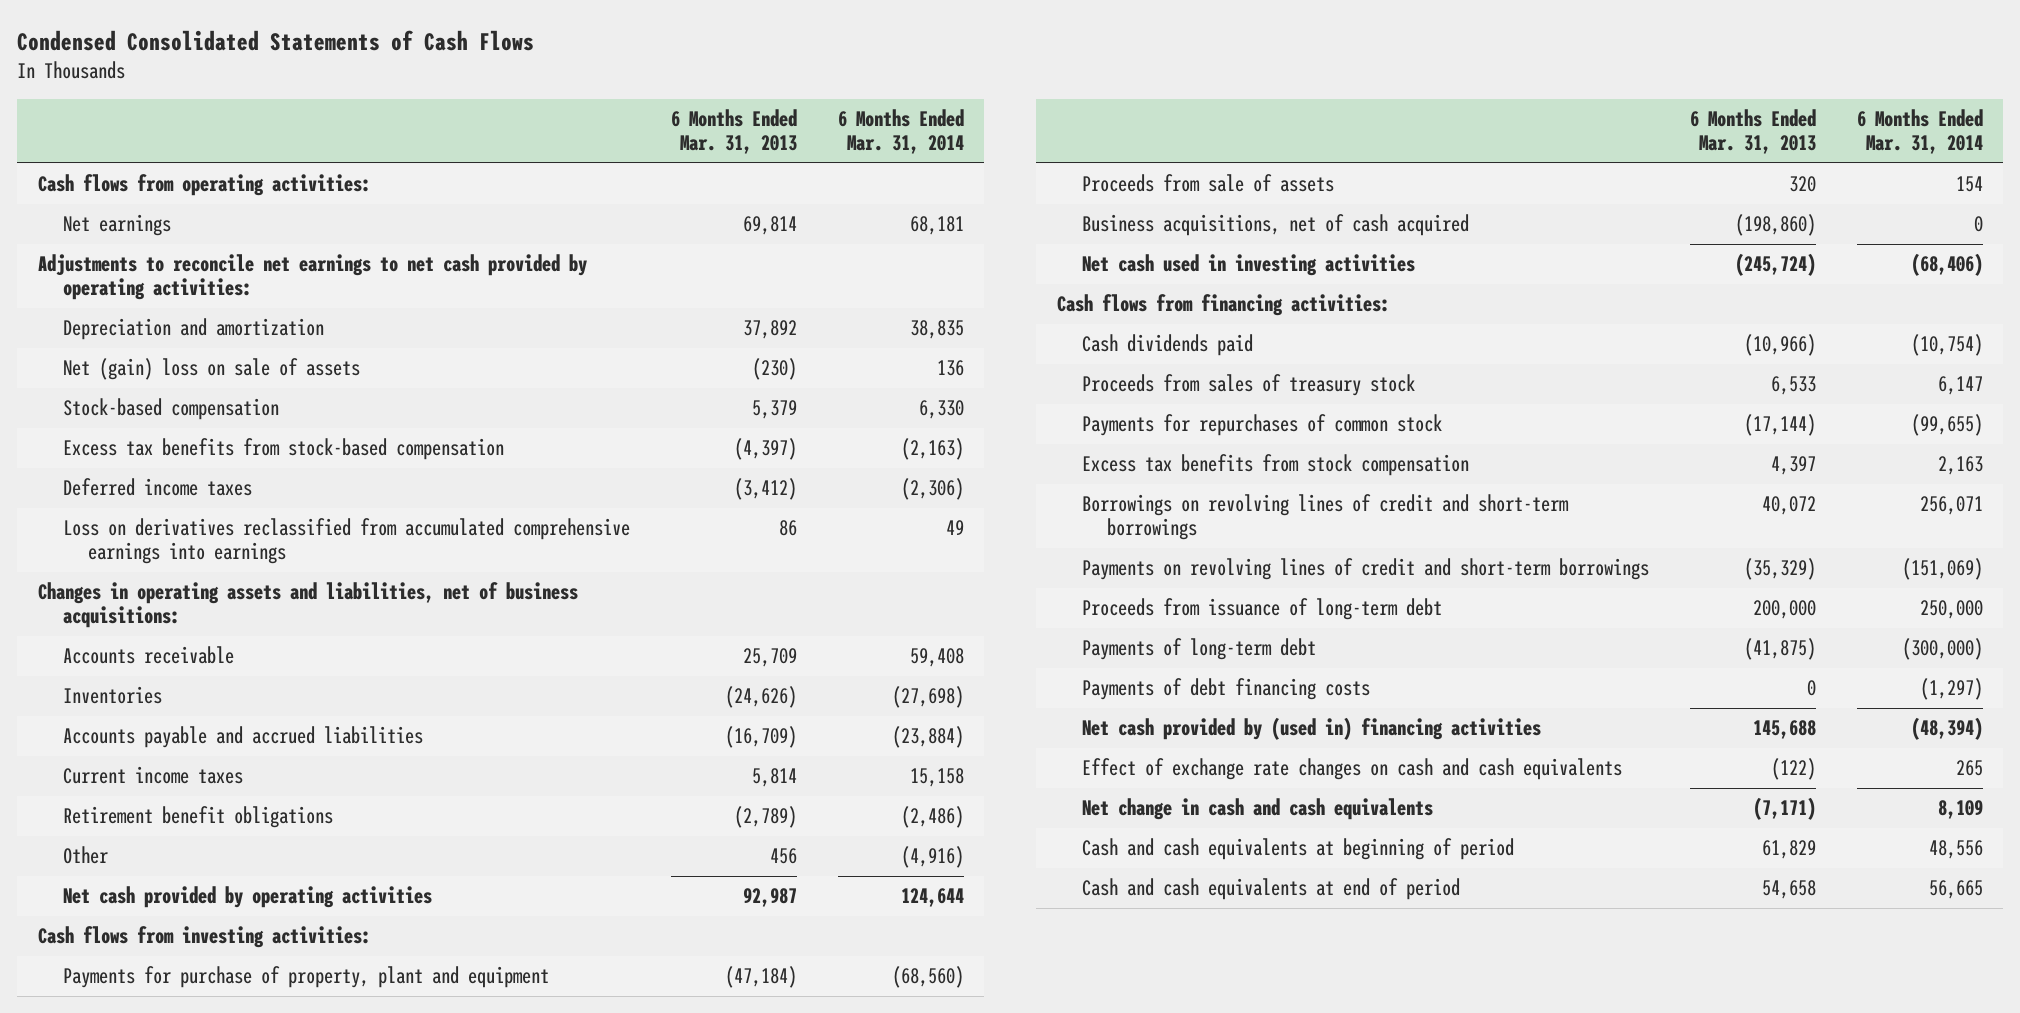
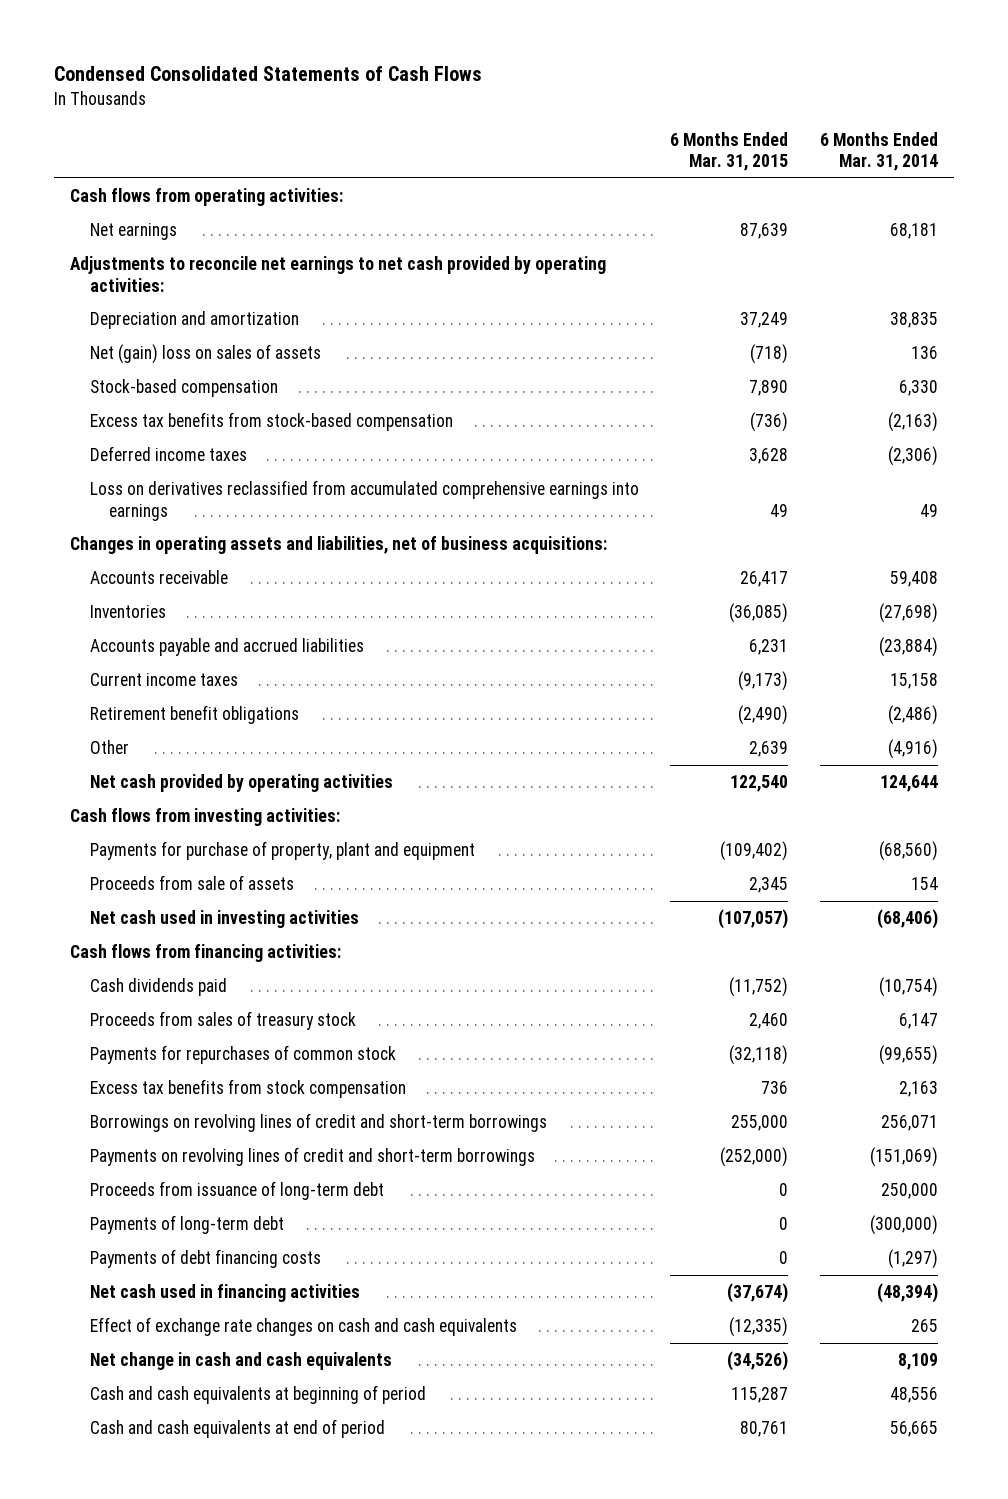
- | 6 Months Ended Mar. 31, 2013 | 6 Months Ended Mar. 31, 2014
+ | 6 Months Ended Mar. 31, 2015 | 6 Months Ended Mar. 31, 2014
- Net (gain) loss on sale of assets | (230) | 136
+ Net (gain) loss on sales of assets | (718) | 136
- Business acquisitions, net of cash acquired | (198,860) | 0
- Net cash provided by (used in) financing activities | 145,688 | (48,394)
+ Net cash used in financing activities | (37,674) | (48,394)

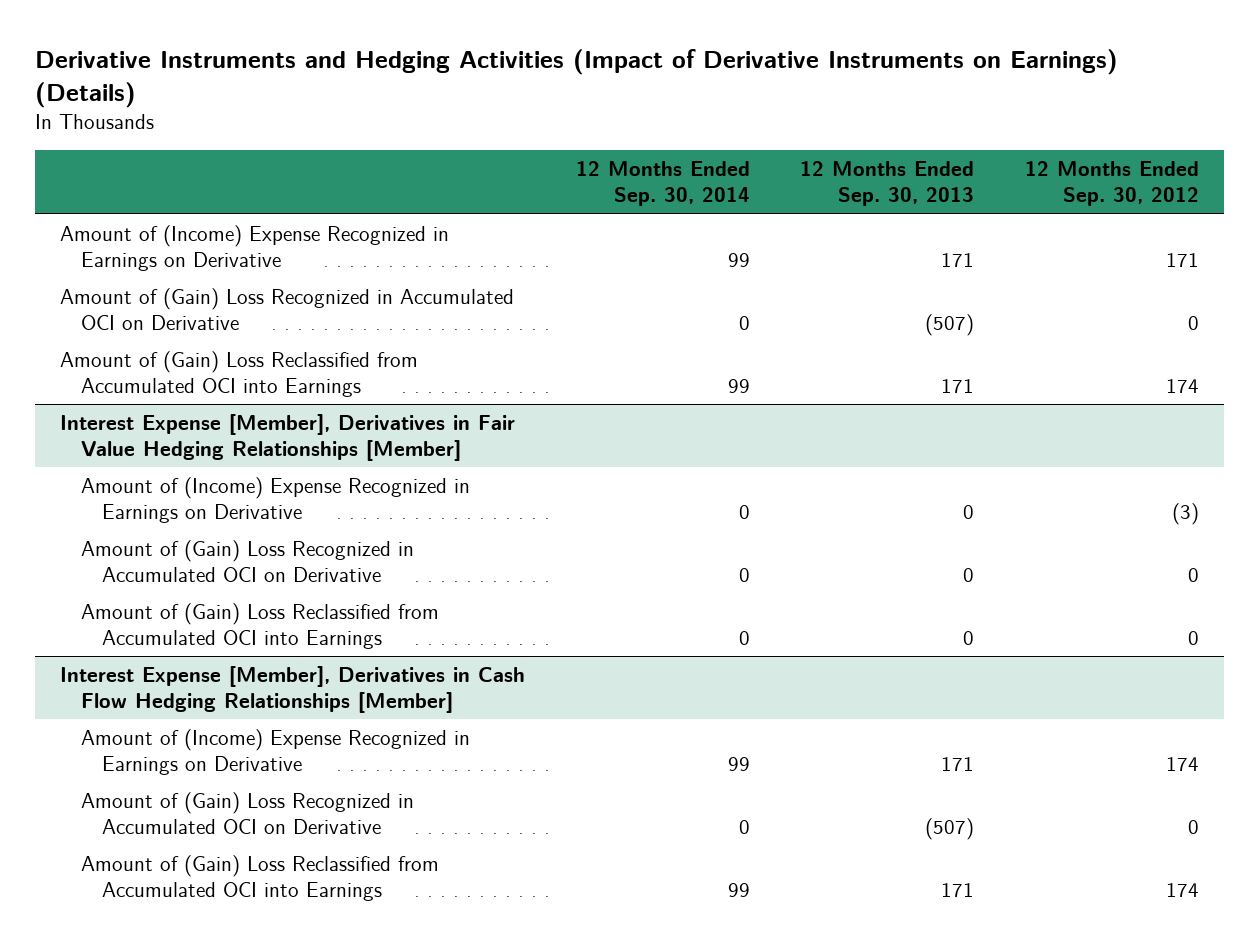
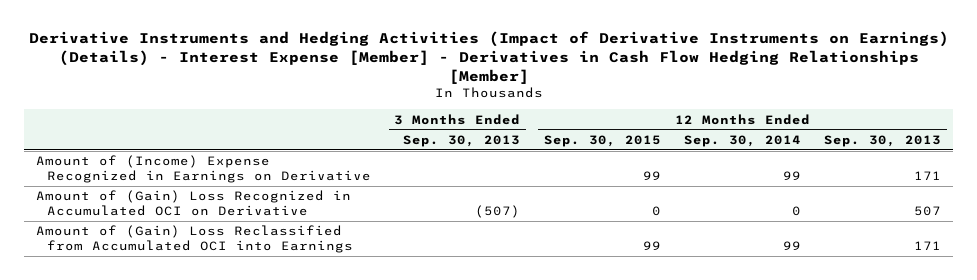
- Derivative Instruments and Hedging Activities (Impact of Derivative Instruments on Earnings) (Details)
+ Derivative Instruments and Hedging Activities (Impact of Derivative Instruments on Earnings) (Details) - Interest Expense [Member] - Derivatives in Cash Flow Hedging Relationships [Member]
- | 12 Months Ended Sep. 30, 2014 | 12 Months Ended Sep. 30, 2013 | 12 Months Ended Sep. 30, 2012
+ | 3 Months Ended Sep. 30, 2013 | 12 Months Ended Sep. 30, 2015 | 12 Months Ended Sep. 30, 2014 | 12 Months Ended Sep. 30, 2013
- Amount of (Gain) Loss Recognized in Accumulated OCI on Derivative | 0 | (507) | 0
- Amount of (Gain) Loss Reclassified from Accumulated OCI into Earnings | 99 | 171 | 174
- Interest Expense [Member], Derivatives in Fair Value Hedging Relationships [Member]
- Amount of (Income) Expense Recognized in Earnings on Derivative | 0 | 0 | (3)
- Amount of (Gain) Loss Recognized in Accumulated OCI on Derivative | 0 | 0 | 0
- Amount of (Gain) Loss Reclassified from Accumulated OCI into Earnings | 0 | 0 | 0
- Interest Expense [Member], Derivatives in Cash Flow Hedging Relationships [Member]
- Amount of (Income) Expense Recognized in Earnings on Derivative | 99 | 171 | 174
- Amount of (Gain) Loss Recognized in Accumulated OCI on Derivative | 0 | (507) | 0
+ Amount of (Gain) Loss Recognized in Accumulated OCI on Derivative | (507) | 0 | 0 | 507

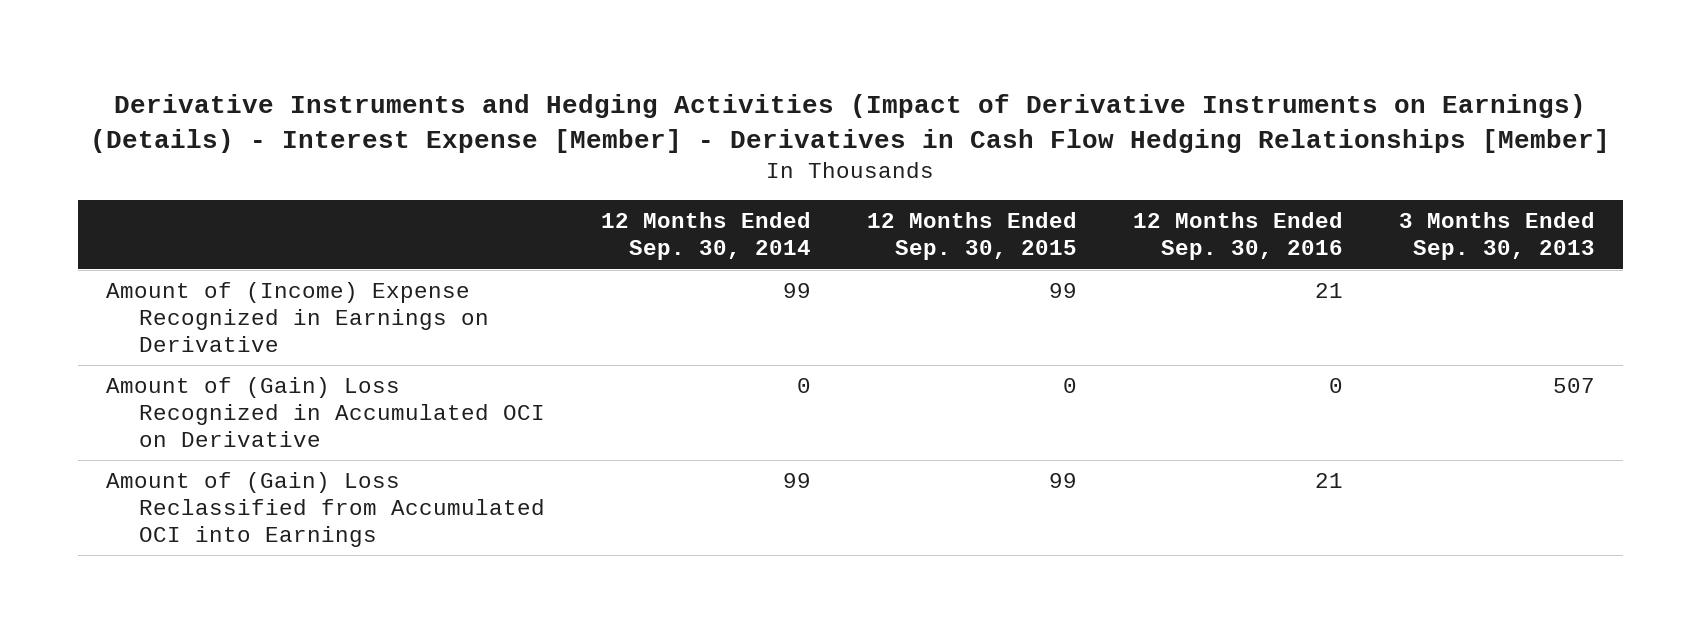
- | 3 Months Ended Sep. 30, 2013 | 12 Months Ended Sep. 30, 2015 | 12 Months Ended Sep. 30, 2014 | 12 Months Ended Sep. 30, 2013
+ | 12 Months Ended Sep. 30, 2014 | 12 Months Ended Sep. 30, 2015 | 12 Months Ended Sep. 30, 2016 | 3 Months Ended Sep. 30, 2013
- Amount of (Gain) Loss Recognized in Accumulated OCI on Derivative | (507) | 0 | 0 | 507
+ Amount of (Gain) Loss Recognized in Accumulated OCI on Derivative | 0 | 0 | 0 | 507

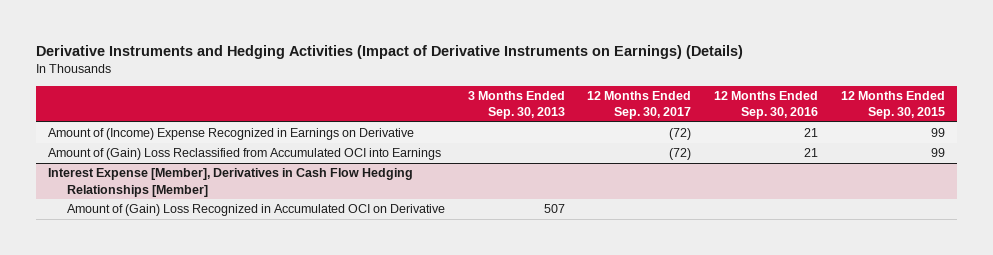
- Derivative Instruments and Hedging Activities (Impact of Derivative Instruments on Earnings) (Details) - Interest Expense [Member] - Derivatives in Cash Flow Hedging Relationships [Member]
+ Derivative Instruments and Hedging Activities (Impact of Derivative Instruments on Earnings) (Details)
- | 12 Months Ended Sep. 30, 2014 | 12 Months Ended Sep. 30, 2015 | 12 Months Ended Sep. 30, 2016 | 3 Months Ended Sep. 30, 2013
+ | 3 Months Ended Sep. 30, 2013 | 12 Months Ended Sep. 30, 2017 | 12 Months Ended Sep. 30, 2016 | 12 Months Ended Sep. 30, 2015
- Amount of (Gain) Loss Recognized in Accumulated OCI on Derivative | 0 | 0 | 0 | 507
+ Interest Expense [Member], Derivatives in Cash Flow Hedging Relationships [Member]
+ Amount of (Gain) Loss Recognized in Accumulated OCI on Derivative | 507 | | |

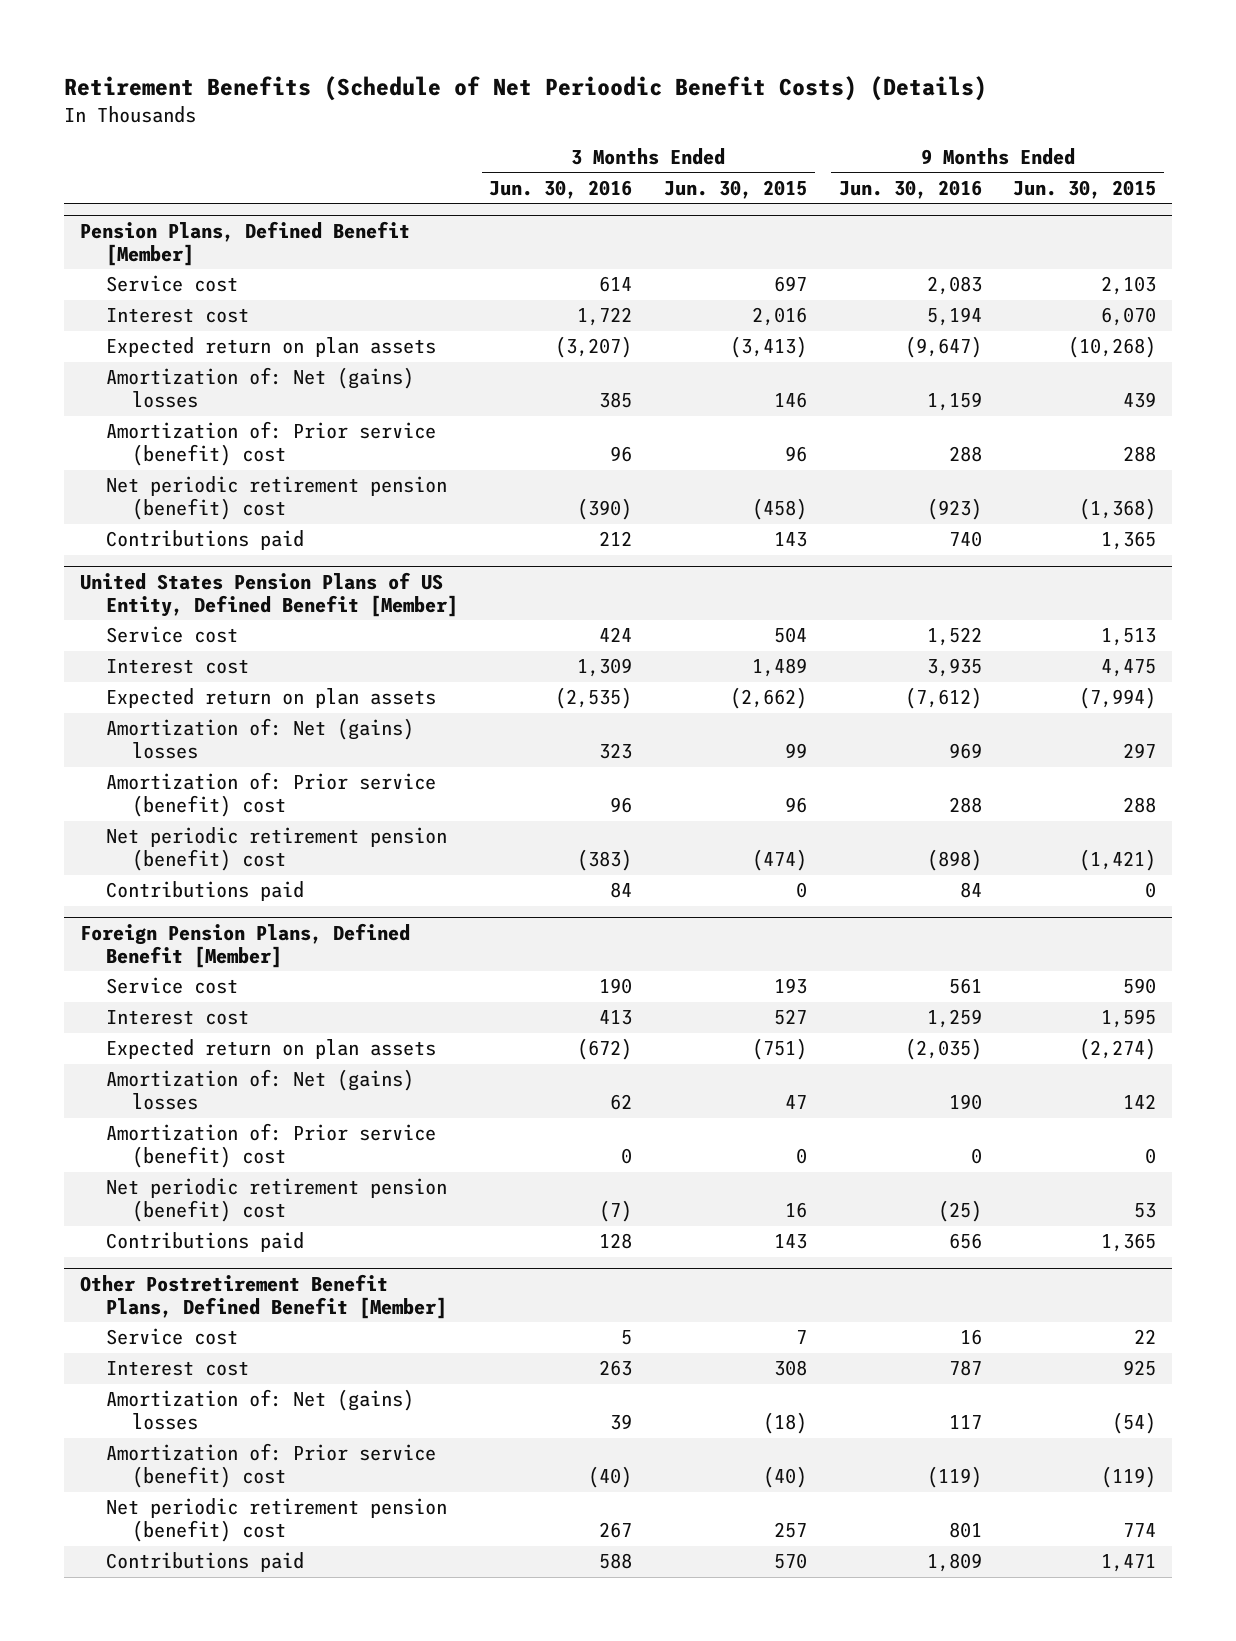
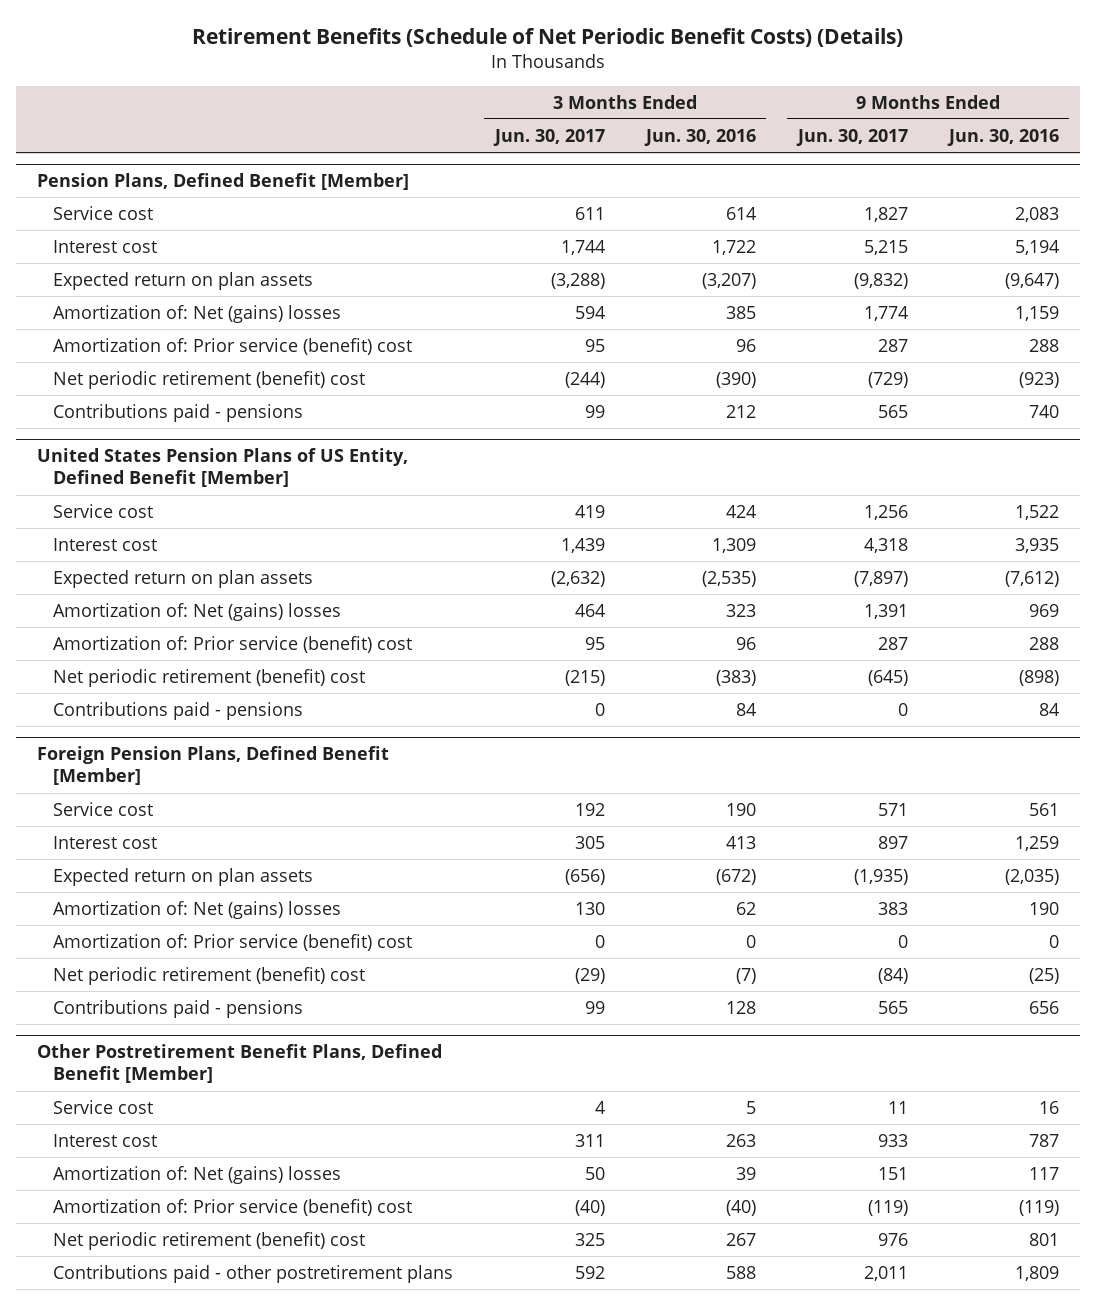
- Retirement Benefits (Schedule of Net Perioodic Benefit Costs) (Details)
+ Retirement Benefits (Schedule of Net Periodic Benefit Costs) (Details)
- | 3 Months Ended Jun. 30, 2016 | 3 Months Ended Jun. 30, 2015 | 9 Months Ended Jun. 30, 2016 | 9 Months Ended Jun. 30, 2015
+ | 3 Months Ended Jun. 30, 2017 | 3 Months Ended Jun. 30, 2016 | 9 Months Ended Jun. 30, 2017 | 9 Months Ended Jun. 30, 2016
@ Pension Plans, Defined Benefit [Member]
- Net periodic retirement pension (benefit) cost | (390) | (458) | (923) | (1,368)
- Contributions paid | 212 | 143 | 740 | 1,365
+ Net periodic retirement (benefit) cost | (244) | (390) | (729) | (923)
+ Contributions paid - pensions | 99 | 212 | 565 | 740
@ United States Pension Plans of US Entity, Defined Benefit [Member]
- Net periodic retirement pension (benefit) cost | (383) | (474) | (898) | (1,421)
- Contributions paid | 84 | 0 | 84 | 0
+ Net periodic retirement (benefit) cost | (215) | (383) | (645) | (898)
+ Contributions paid - pensions | 0 | 84 | 0 | 84
@ Foreign Pension Plans, Defined Benefit [Member]
- Net periodic retirement pension (benefit) cost | (7) | 16 | (25) | 53
- Contributions paid | 128 | 143 | 656 | 1,365
+ Net periodic retirement (benefit) cost | (29) | (7) | (84) | (25)
+ Contributions paid - pensions | 99 | 128 | 565 | 656
@ Other Postretirement Benefit Plans, Defined Benefit [Member]
- Net periodic retirement pension (benefit) cost | 267 | 257 | 801 | 774
- Contributions paid | 588 | 570 | 1,809 | 1,471
+ Net periodic retirement (benefit) cost | 325 | 267 | 976 | 801
+ Contributions paid - other postretirement plans | 592 | 588 | 2,011 | 1,809

